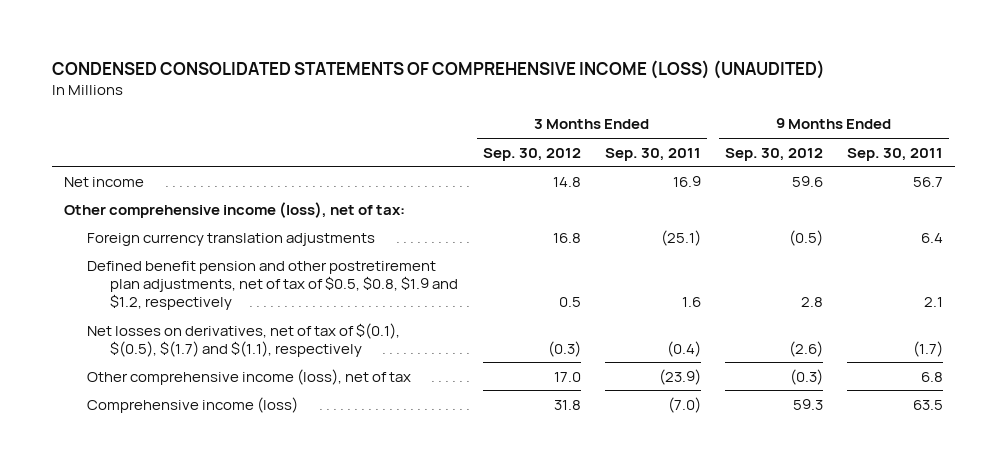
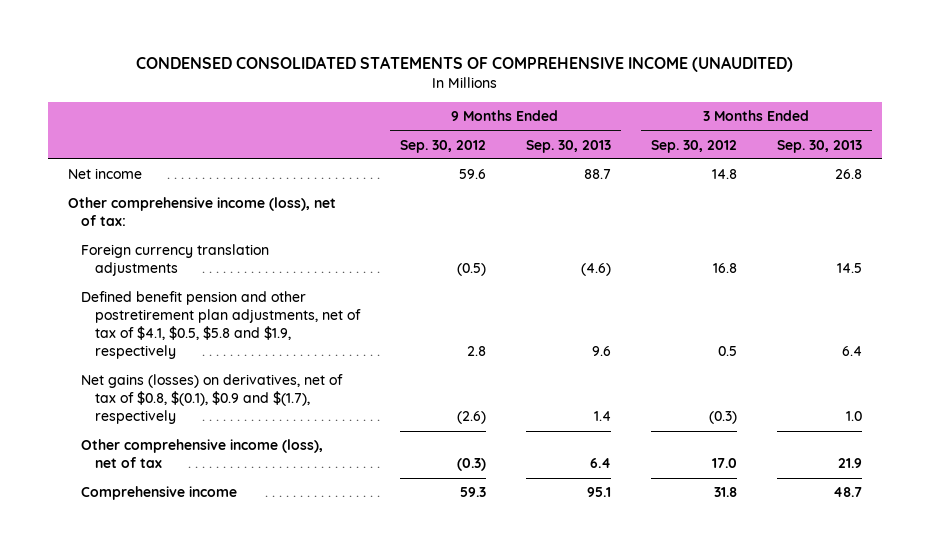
- CONDENSED CONSOLIDATED STATEMENTS OF COMPREHENSIVE INCOME (LOSS) (UNAUDITED)
+ CONDENSED CONSOLIDATED STATEMENTS OF COMPREHENSIVE INCOME (UNAUDITED)
- | 3 Months Ended Sep. 30, 2012 | 3 Months Ended Sep. 30, 2011 | 9 Months Ended Sep. 30, 2012 | 9 Months Ended Sep. 30, 2011
+ | 9 Months Ended Sep. 30, 2012 | 9 Months Ended Sep. 30, 2013 | 3 Months Ended Sep. 30, 2012 | 3 Months Ended Sep. 30, 2013
- Defined benefit pension and other postretirement plan adjustments, net of tax of $0.5, $0.8, $1.9 and $1.2, respectively | 0.5 | 1.6 | 2.8 | 2.1
- Net losses on derivatives, net of tax of $(0.1), $(0.5), $(1.7) and $(1.1), respectively | (0.3) | (0.4) | (2.6) | (1.7)
+ Defined benefit pension and other postretirement plan adjustments, net of tax of $4.1, $0.5, $5.8 and $1.9, respectively | 2.8 | 9.6 | 0.5 | 6.4
+ Net gains (losses) on derivatives, net of tax of $0.8, $(0.1), $0.9 and $(1.7), respectively | (2.6) | 1.4 | (0.3) | 1.0
- Comprehensive income (loss) | 31.8 | (7.0) | 59.3 | 63.5
+ Comprehensive income | 59.3 | 95.1 | 31.8 | 48.7

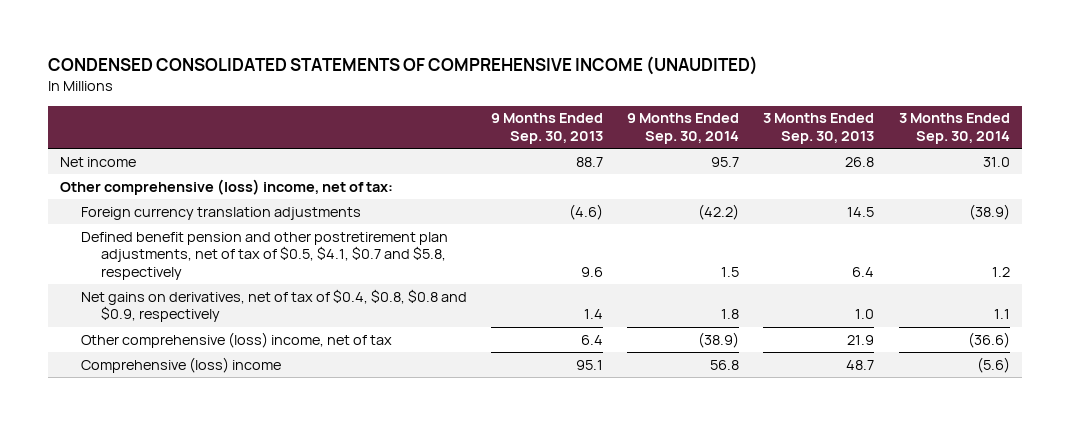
- | 9 Months Ended Sep. 30, 2012 | 9 Months Ended Sep. 30, 2013 | 3 Months Ended Sep. 30, 2012 | 3 Months Ended Sep. 30, 2013
+ | 9 Months Ended Sep. 30, 2013 | 9 Months Ended Sep. 30, 2014 | 3 Months Ended Sep. 30, 2013 | 3 Months Ended Sep. 30, 2014
- Other comprehensive income (loss), net of tax:
+ Other comprehensive (loss) income, net of tax:
- Defined benefit pension and other postretirement plan adjustments, net of tax of $4.1, $0.5, $5.8 and $1.9, respectively | 2.8 | 9.6 | 0.5 | 6.4
- Net gains (losses) on derivatives, net of tax of $0.8, $(0.1), $0.9 and $(1.7), respectively | (2.6) | 1.4 | (0.3) | 1.0
- Other comprehensive income (loss), net of tax | (0.3) | 6.4 | 17.0 | 21.9
- Comprehensive income | 59.3 | 95.1 | 31.8 | 48.7
+ Defined benefit pension and other postretirement plan adjustments, net of tax of $0.5, $4.1, $0.7 and $5.8, respectively | 9.6 | 1.5 | 6.4 | 1.2
+ Net gains on derivatives, net of tax of $0.4, $0.8, $0.8 and $0.9, respectively | 1.4 | 1.8 | 1.0 | 1.1
+ Other comprehensive (loss) income, net of tax | 6.4 | (38.9) | 21.9 | (36.6)
+ Comprehensive (loss) income | 95.1 | 56.8 | 48.7 | (5.6)

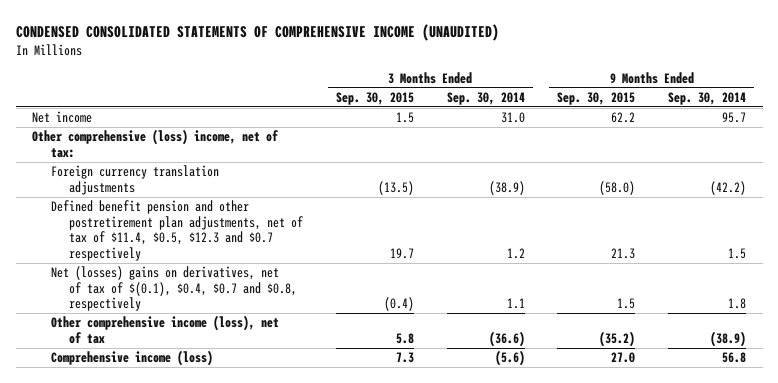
- | 9 Months Ended Sep. 30, 2013 | 9 Months Ended Sep. 30, 2014 | 3 Months Ended Sep. 30, 2013 | 3 Months Ended Sep. 30, 2014
+ | 3 Months Ended Sep. 30, 2015 | 3 Months Ended Sep. 30, 2014 | 9 Months Ended Sep. 30, 2015 | 9 Months Ended Sep. 30, 2014
- Defined benefit pension and other postretirement plan adjustments, net of tax of $0.5, $4.1, $0.7 and $5.8, respectively | 9.6 | 1.5 | 6.4 | 1.2
- Net gains on derivatives, net of tax of $0.4, $0.8, $0.8 and $0.9, respectively | 1.4 | 1.8 | 1.0 | 1.1
- Other comprehensive (loss) income, net of tax | 6.4 | (38.9) | 21.9 | (36.6)
- Comprehensive (loss) income | 95.1 | 56.8 | 48.7 | (5.6)
+ Defined benefit pension and other postretirement plan adjustments, net of tax of $11.4, $0.5, $12.3 and $0.7 respectively | 19.7 | 1.2 | 21.3 | 1.5
+ Net (losses) gains on derivatives, net of tax of $(0.1), $0.4, $0.7 and $0.8, respectively | (0.4) | 1.1 | 1.5 | 1.8
+ Other comprehensive income (loss), net of tax | 5.8 | (36.6) | (35.2) | (38.9)
+ Comprehensive income (loss) | 7.3 | (5.6) | 27.0 | 56.8

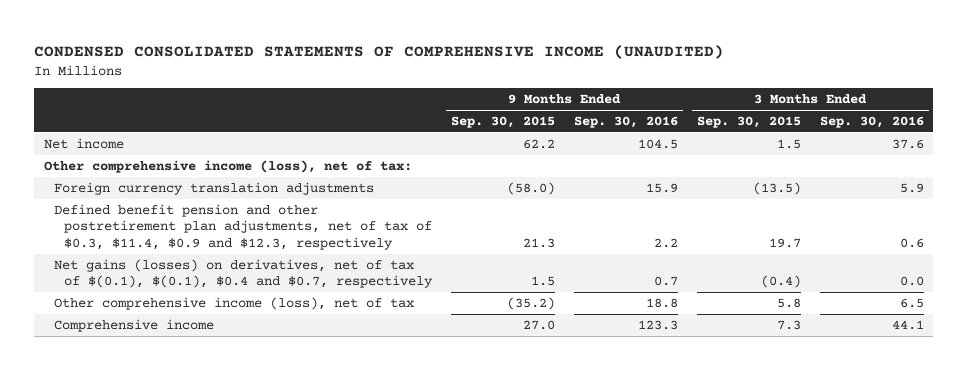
- | 3 Months Ended Sep. 30, 2015 | 3 Months Ended Sep. 30, 2014 | 9 Months Ended Sep. 30, 2015 | 9 Months Ended Sep. 30, 2014
+ | 9 Months Ended Sep. 30, 2015 | 9 Months Ended Sep. 30, 2016 | 3 Months Ended Sep. 30, 2015 | 3 Months Ended Sep. 30, 2016
- Other comprehensive (loss) income, net of tax:
+ Other comprehensive income (loss), net of tax:
- Defined benefit pension and other postretirement plan adjustments, net of tax of $11.4, $0.5, $12.3 and $0.7 respectively | 19.7 | 1.2 | 21.3 | 1.5
- Net (losses) gains on derivatives, net of tax of $(0.1), $0.4, $0.7 and $0.8, respectively | (0.4) | 1.1 | 1.5 | 1.8
+ Defined benefit pension and other postretirement plan adjustments, net of tax of $0.3, $11.4, $0.9 and $12.3, respectively | 21.3 | 2.2 | 19.7 | 0.6
+ Net gains (losses) on derivatives, net of tax of $(0.1), $(0.1), $0.4 and $0.7, respectively | 1.5 | 0.7 | (0.4) | 0.0
- Comprehensive income (loss) | 7.3 | (5.6) | 27.0 | 56.8
+ Comprehensive income | 27.0 | 123.3 | 7.3 | 44.1

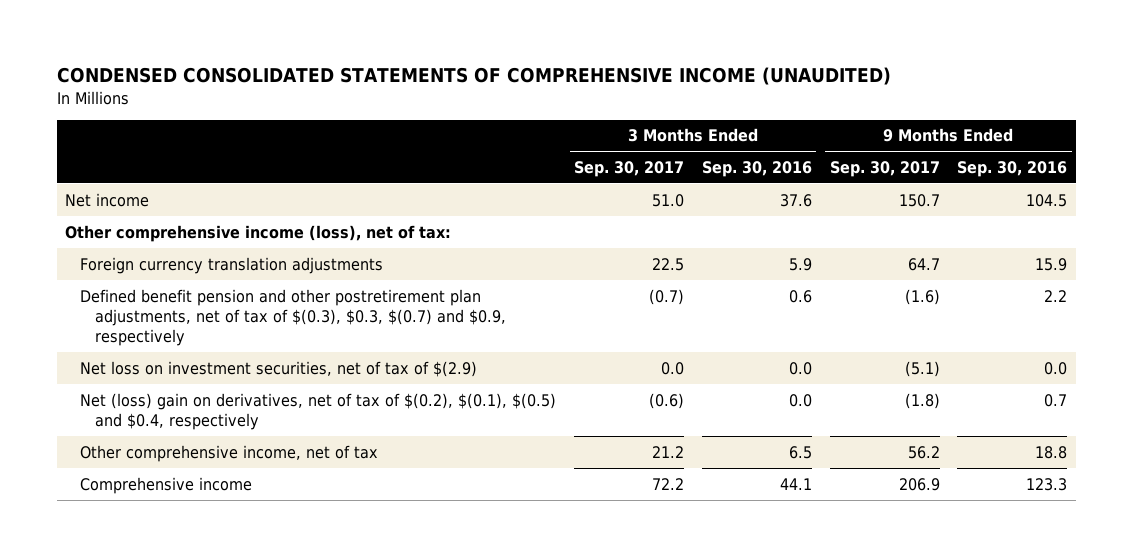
- | 9 Months Ended Sep. 30, 2015 | 9 Months Ended Sep. 30, 2016 | 3 Months Ended Sep. 30, 2015 | 3 Months Ended Sep. 30, 2016
+ | 3 Months Ended Sep. 30, 2017 | 3 Months Ended Sep. 30, 2016 | 9 Months Ended Sep. 30, 2017 | 9 Months Ended Sep. 30, 2016
- Defined benefit pension and other postretirement plan adjustments, net of tax of $0.3, $11.4, $0.9 and $12.3, respectively | 21.3 | 2.2 | 19.7 | 0.6
- Net gains (losses) on derivatives, net of tax of $(0.1), $(0.1), $0.4 and $0.7, respectively | 1.5 | 0.7 | (0.4) | 0.0
- Other comprehensive income (loss), net of tax | (35.2) | 18.8 | 5.8 | 6.5
+ Defined benefit pension and other postretirement plan adjustments, net of tax of $(0.3), $0.3, $(0.7) and $0.9, respectively | (0.7) | 0.6 | (1.6) | 2.2
+ Net loss on investment securities, net of tax of $(2.9) | 0.0 | 0.0 | (5.1) | 0.0
+ Net (loss) gain on derivatives, net of tax of $(0.2), $(0.1), $(0.5) and $0.4, respectively | (0.6) | 0.0 | (1.8) | 0.7
+ Other comprehensive income, net of tax | 21.2 | 6.5 | 56.2 | 18.8

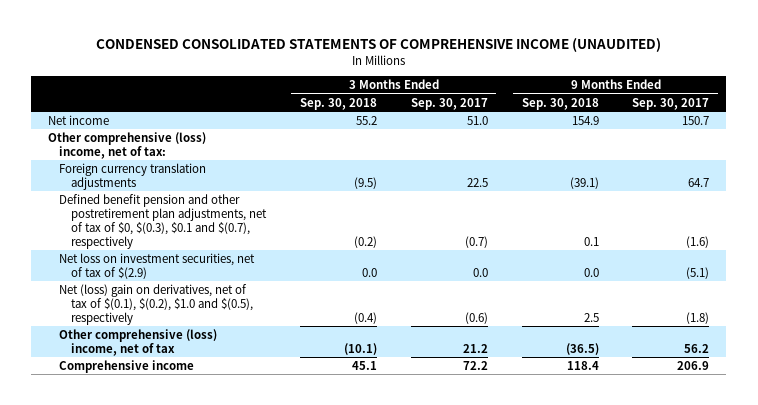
- | 3 Months Ended Sep. 30, 2017 | 3 Months Ended Sep. 30, 2016 | 9 Months Ended Sep. 30, 2017 | 9 Months Ended Sep. 30, 2016
+ | 3 Months Ended Sep. 30, 2018 | 3 Months Ended Sep. 30, 2017 | 9 Months Ended Sep. 30, 2018 | 9 Months Ended Sep. 30, 2017
- Other comprehensive income (loss), net of tax:
+ Other comprehensive (loss) income, net of tax:
- Defined benefit pension and other postretirement plan adjustments, net of tax of $(0.3), $0.3, $(0.7) and $0.9, respectively | (0.7) | 0.6 | (1.6) | 2.2
+ Defined benefit pension and other postretirement plan adjustments, net of tax of $0, $(0.3), $0.1 and $(0.7), respectively | (0.2) | (0.7) | 0.1 | (1.6)
- Net (loss) gain on derivatives, net of tax of $(0.2), $(0.1), $(0.5) and $0.4, respectively | (0.6) | 0.0 | (1.8) | 0.7
- Other comprehensive income, net of tax | 21.2 | 6.5 | 56.2 | 18.8
+ Net (loss) gain on derivatives, net of tax of $(0.1), $(0.2), $1.0 and $(0.5), respectively | (0.4) | (0.6) | 2.5 | (1.8)
+ Other comprehensive (loss) income, net of tax | (10.1) | 21.2 | (36.5) | 56.2

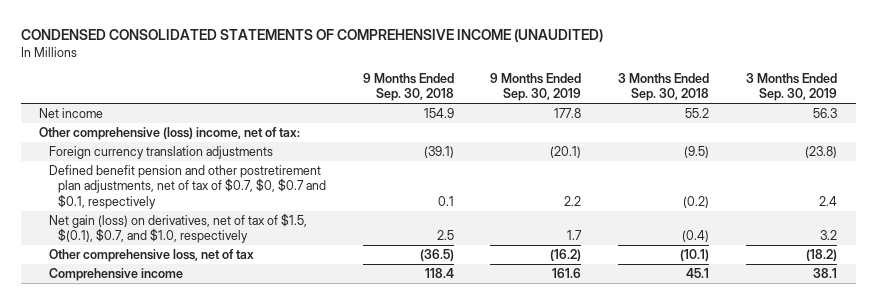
- | 3 Months Ended Sep. 30, 2018 | 3 Months Ended Sep. 30, 2017 | 9 Months Ended Sep. 30, 2018 | 9 Months Ended Sep. 30, 2017
+ | 9 Months Ended Sep. 30, 2018 | 9 Months Ended Sep. 30, 2019 | 3 Months Ended Sep. 30, 2018 | 3 Months Ended Sep. 30, 2019
- Defined benefit pension and other postretirement plan adjustments, net of tax of $0, $(0.3), $0.1 and $(0.7), respectively | (0.2) | (0.7) | 0.1 | (1.6)
- Net loss on investment securities, net of tax of $(2.9) | 0.0 | 0.0 | 0.0 | (5.1)
- Net (loss) gain on derivatives, net of tax of $(0.1), $(0.2), $1.0 and $(0.5), respectively | (0.4) | (0.6) | 2.5 | (1.8)
- Other comprehensive (loss) income, net of tax | (10.1) | 21.2 | (36.5) | 56.2
+ Defined benefit pension and other postretirement plan adjustments, net of tax of $0.7, $0, $0.7 and $0.1, respectively | 0.1 | 2.2 | (0.2) | 2.4
+ Net gain (loss) on derivatives, net of tax of $1.5, $(0.1), $0.7, and $1.0, respectively | 2.5 | 1.7 | (0.4) | 3.2
+ Other comprehensive loss, net of tax | (36.5) | (16.2) | (10.1) | (18.2)

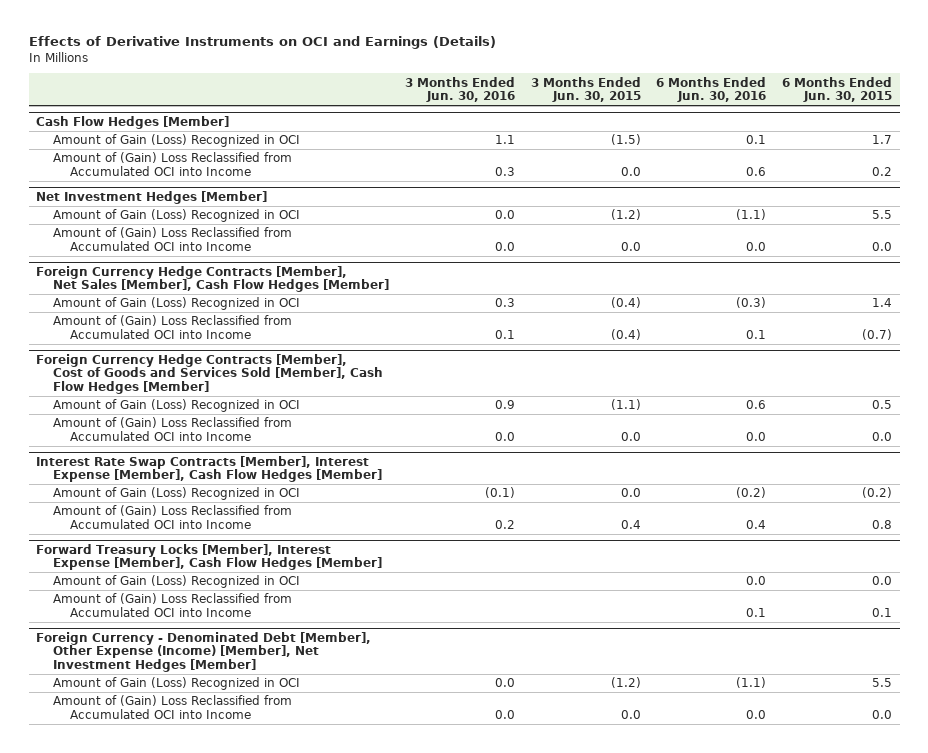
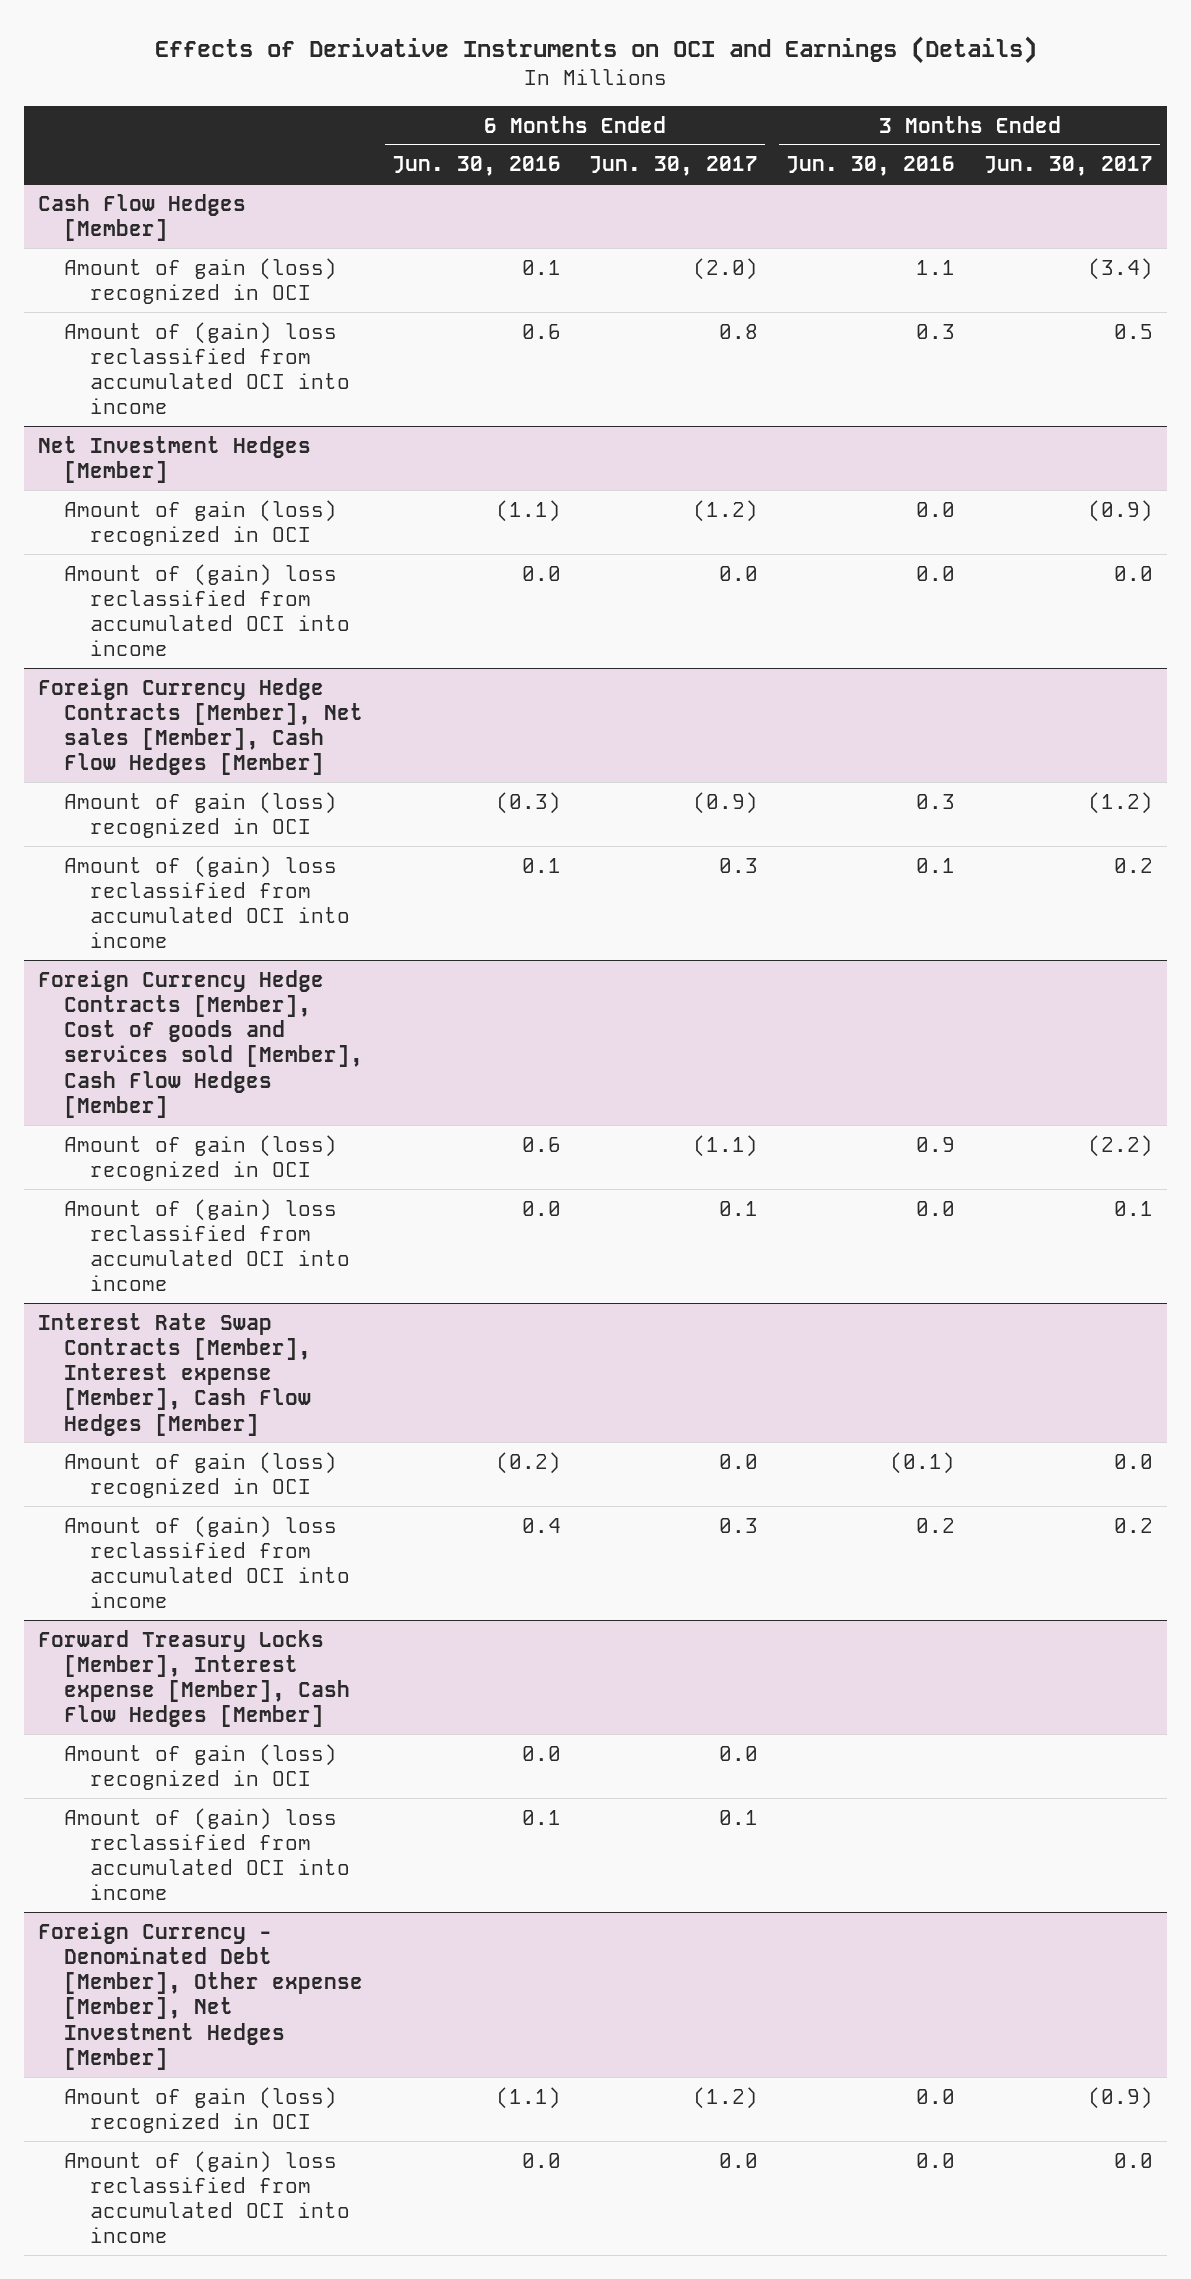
- | 3 Months Ended Jun. 30, 2016 | 3 Months Ended Jun. 30, 2015 | 6 Months Ended Jun. 30, 2016 | 6 Months Ended Jun. 30, 2015
+ | 6 Months Ended Jun. 30, 2016 | 6 Months Ended Jun. 30, 2017 | 3 Months Ended Jun. 30, 2016 | 3 Months Ended Jun. 30, 2017
@ Cash Flow Hedges [Member]
- Amount of Gain (Loss) Recognized in OCI | 1.1 | (1.5) | 0.1 | 1.7
- Amount of (Gain) Loss Reclassified from Accumulated OCI into Income | 0.3 | 0.0 | 0.6 | 0.2
+ Amount of gain (loss) recognized in OCI | 0.1 | (2.0) | 1.1 | (3.4)
+ Amount of (gain) loss reclassified from accumulated OCI into income | 0.6 | 0.8 | 0.3 | 0.5
@ Net Investment Hedges [Member]
- Amount of Gain (Loss) Recognized in OCI | 0.0 | (1.2) | (1.1) | 5.5
- Amount of (Gain) Loss Reclassified from Accumulated OCI into Income | 0.0 | 0.0 | 0.0 | 0.0
- Foreign Currency Hedge Contracts [Member], Net Sales [Member], Cash Flow Hedges [Member]
- Amount of Gain (Loss) Recognized in OCI | 0.3 | (0.4) | (0.3) | 1.4
- Amount of (Gain) Loss Reclassified from Accumulated OCI into Income | 0.1 | (0.4) | 0.1 | (0.7)
- Foreign Currency Hedge Contracts [Member], Cost of Goods and Services Sold [Member], Cash Flow Hedges [Member]
- Amount of Gain (Loss) Recognized in OCI | 0.9 | (1.1) | 0.6 | 0.5
- Amount of (Gain) Loss Reclassified from Accumulated OCI into Income | 0.0 | 0.0 | 0.0 | 0.0
- Interest Rate Swap Contracts [Member], Interest Expense [Member], Cash Flow Hedges [Member]
- Amount of Gain (Loss) Recognized in OCI | (0.1) | 0.0 | (0.2) | (0.2)
- Amount of (Gain) Loss Reclassified from Accumulated OCI into Income | 0.2 | 0.4 | 0.4 | 0.8
- Forward Treasury Locks [Member], Interest Expense [Member], Cash Flow Hedges [Member]
- Amount of Gain (Loss) Recognized in OCI | | | 0.0 | 0.0
- Amount of (Gain) Loss Reclassified from Accumulated OCI into Income | | | 0.1 | 0.1
- Foreign Currency - Denominated Debt [Member], Other Expense (Income) [Member], Net Investment Hedges [Member]
- Amount of Gain (Loss) Recognized in OCI | 0.0 | (1.2) | (1.1) | 5.5
- Amount of (Gain) Loss Reclassified from Accumulated OCI into Income | 0.0 | 0.0 | 0.0 | 0.0
@ Net Investment Hedges [Member]
+ Amount of gain (loss) recognized in OCI | (1.1) | (1.2) | 0.0 | (0.9)
+ Amount of (gain) loss reclassified from accumulated OCI into income | 0.0 | 0.0 | 0.0 | 0.0
+ Foreign Currency Hedge Contracts [Member], Net sales [Member], Cash Flow Hedges [Member]
+ Amount of gain (loss) recognized in OCI | (0.3) | (0.9) | 0.3 | (1.2)
+ Amount of (gain) loss reclassified from accumulated OCI into income | 0.1 | 0.3 | 0.1 | 0.2
+ Foreign Currency Hedge Contracts [Member], Cost of goods and services sold [Member], Cash Flow Hedges [Member]
+ Amount of gain (loss) recognized in OCI | 0.6 | (1.1) | 0.9 | (2.2)
+ Amount of (gain) loss reclassified from accumulated OCI into income | 0.0 | 0.1 | 0.0 | 0.1
+ Interest Rate Swap Contracts [Member], Interest expense [Member], Cash Flow Hedges [Member]
+ Amount of gain (loss) recognized in OCI | (0.2) | 0.0 | (0.1) | 0.0
+ Amount of (gain) loss reclassified from accumulated OCI into income | 0.4 | 0.3 | 0.2 | 0.2
+ Forward Treasury Locks [Member], Interest expense [Member], Cash Flow Hedges [Member]
+ Amount of gain (loss) recognized in OCI | 0.0 | 0.0 | |
+ Amount of (gain) loss reclassified from accumulated OCI into income | 0.1 | 0.1 | |
+ Foreign Currency - Denominated Debt [Member], Other expense [Member], Net Investment Hedges [Member]
+ Amount of gain (loss) recognized in OCI | (1.1) | (1.2) | 0.0 | (0.9)
+ Amount of (gain) loss reclassified from accumulated OCI into income | 0.0 | 0.0 | 0.0 | 0.0

